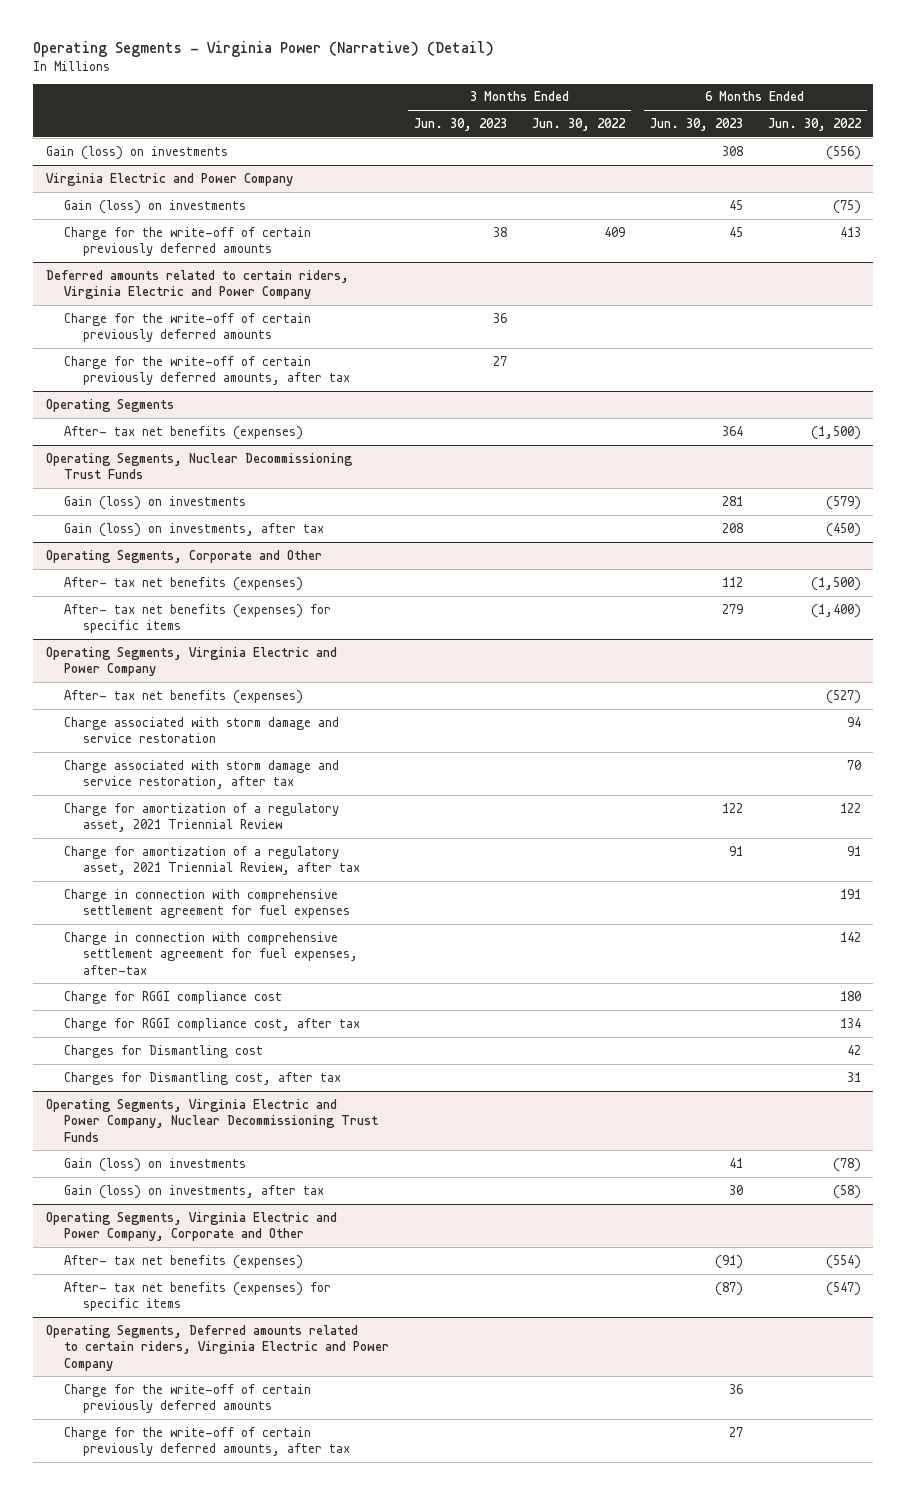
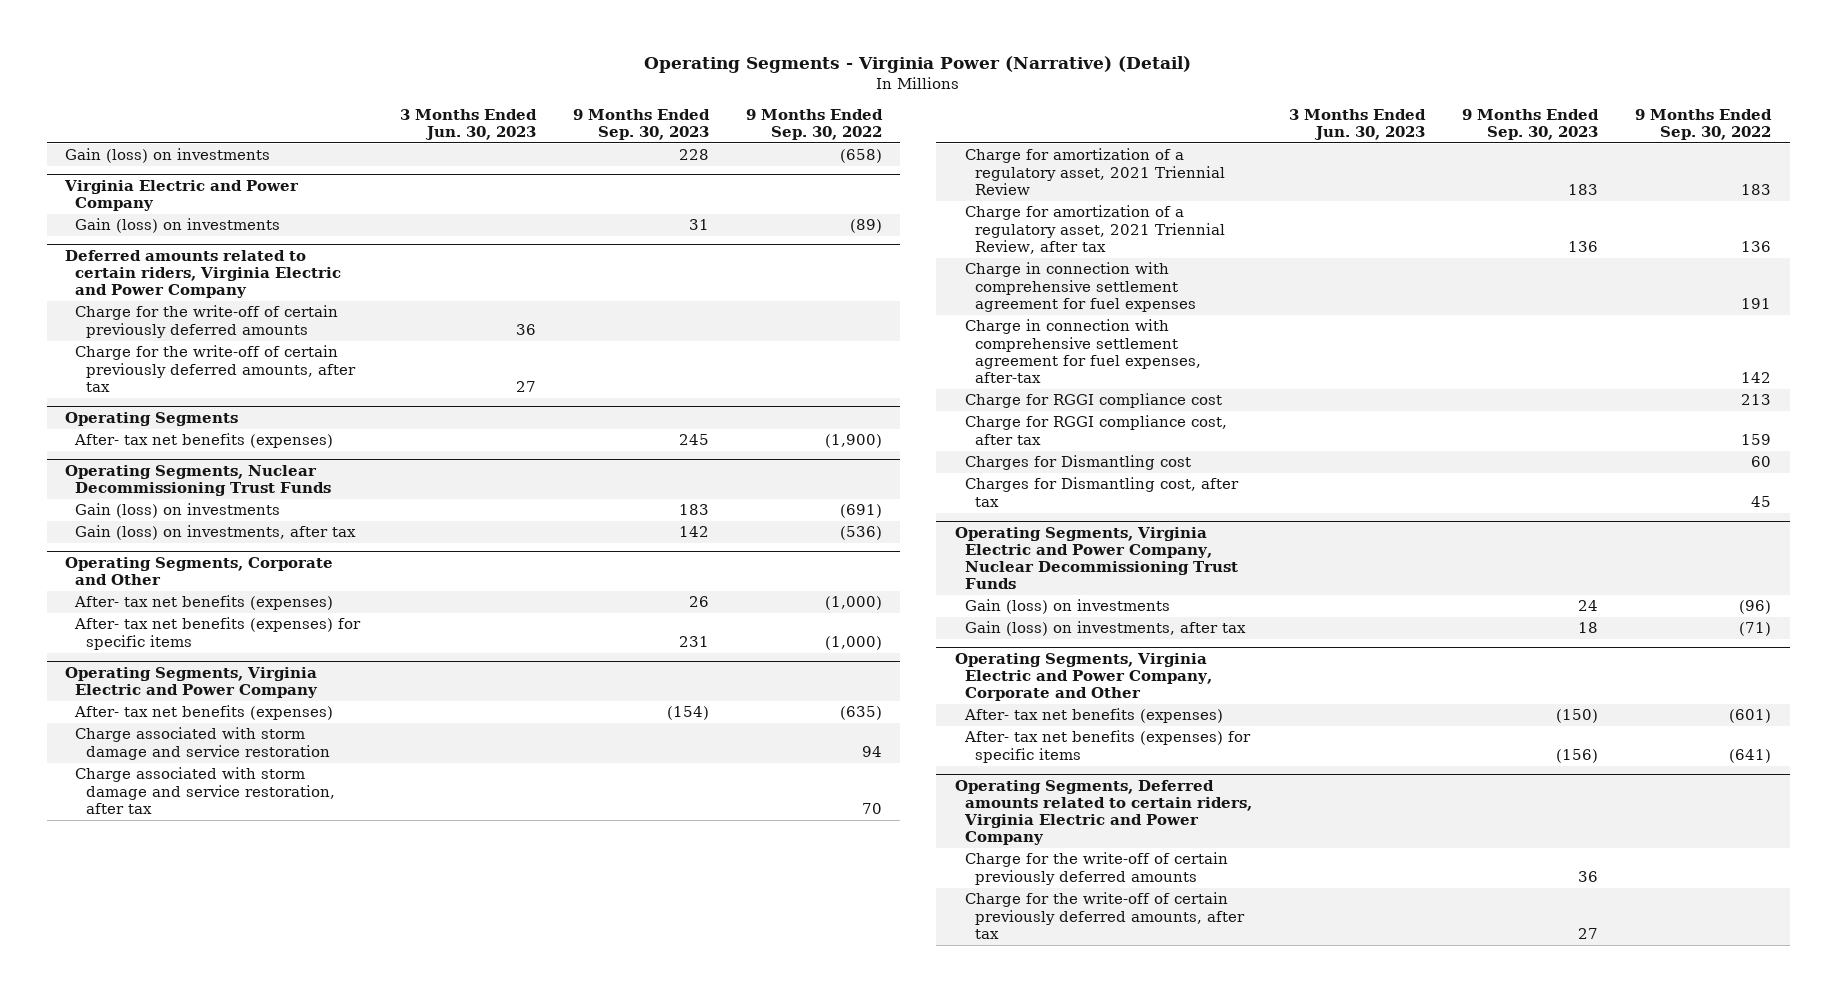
- | 3 Months Ended Jun. 30, 2023 | 3 Months Ended Jun. 30, 2022 | 6 Months Ended Jun. 30, 2023 | 6 Months Ended Jun. 30, 2022
+ | 3 Months Ended Jun. 30, 2023 | 9 Months Ended Sep. 30, 2023 | 9 Months Ended Sep. 30, 2022
@ Virginia Electric and Power Company
- Charge for the write-off of certain previously deferred amounts | 38 | 409 | 45 | 413

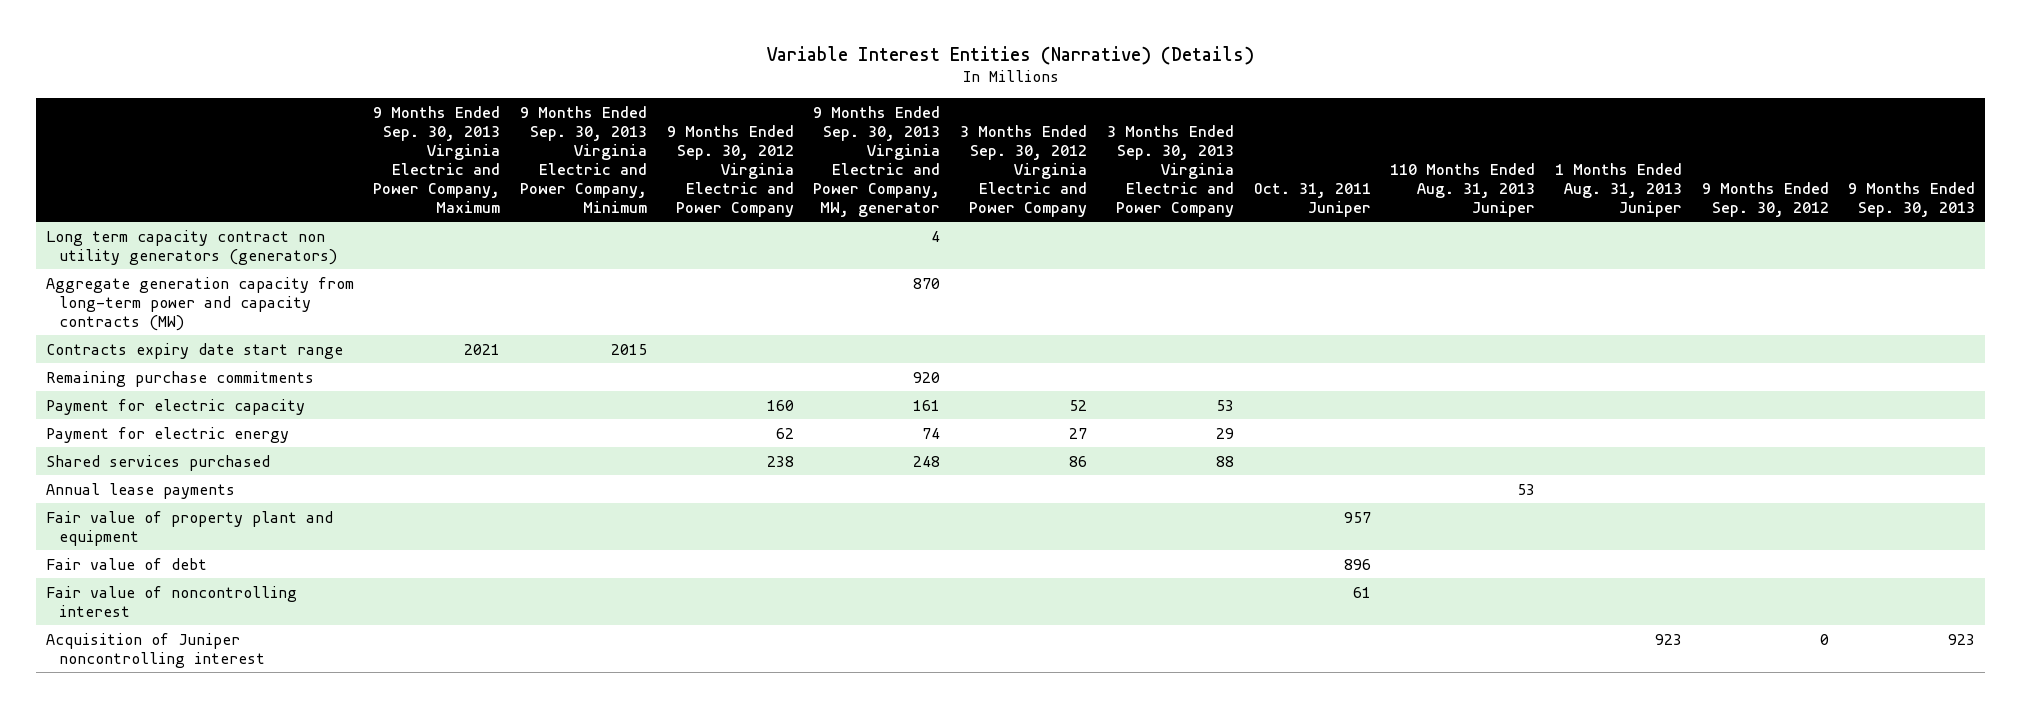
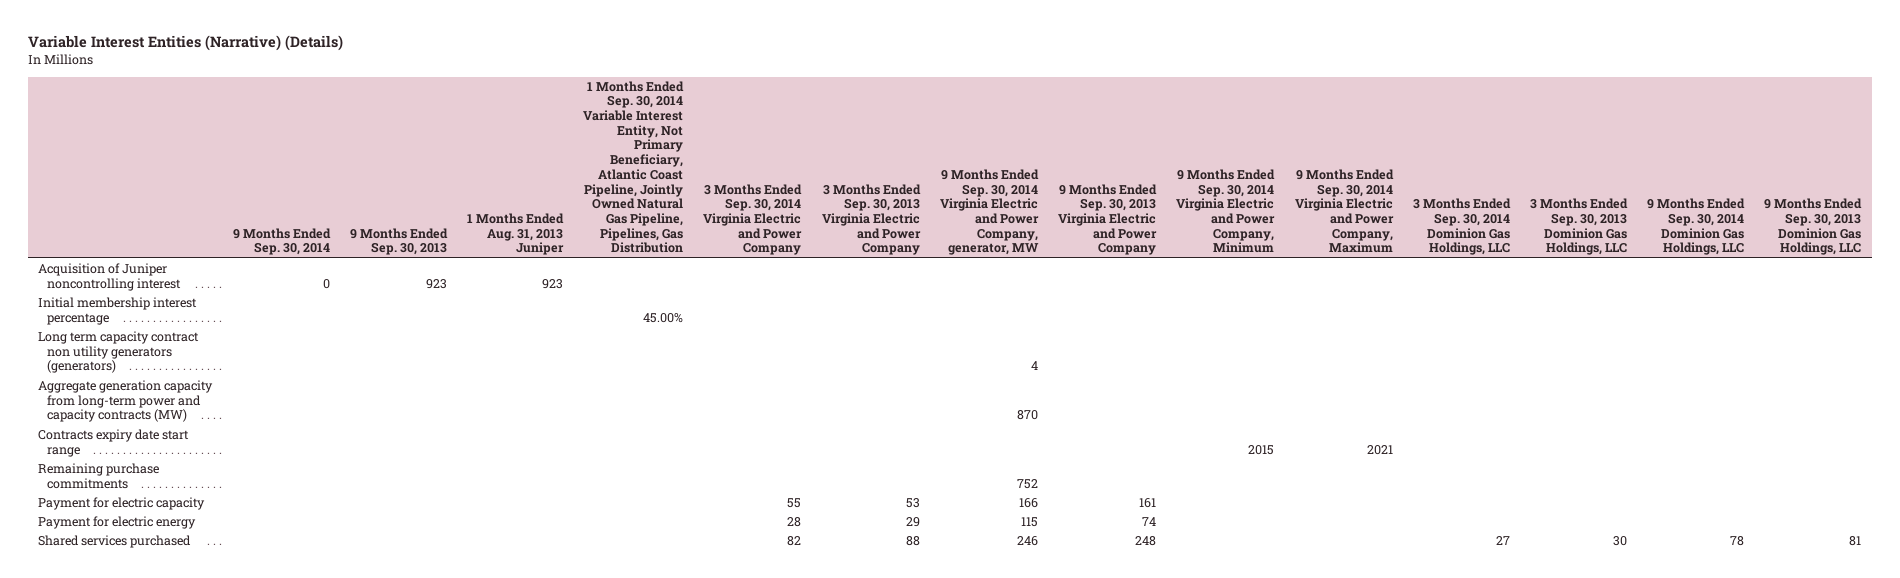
- | 9 Months Ended Sep. 30, 2013 Virginia Electric and Power Company, Maximum | 9 Months Ended Sep. 30, 2013 Virginia Electric and Power Company, Minimum | 9 Months Ended Sep. 30, 2012 Virginia Electric and Power Company | 9 Months Ended Sep. 30, 2013 Virginia Electric and Power Company, MW, generator | 3 Months Ended Sep. 30, 2012 Virginia Electric and Power Company | 3 Months Ended Sep. 30, 2013 Virginia Electric and Power Company | Oct. 31, 2011 Juniper | 110 Months Ended Aug. 31, 2013 Juniper | 1 Months Ended Aug. 31, 2013 Juniper | 9 Months Ended Sep. 30, 2012 | 9 Months Ended Sep. 30, 2013
+ | 9 Months Ended Sep. 30, 2014 | 9 Months Ended Sep. 30, 2013 | 1 Months Ended Aug. 31, 2013 Juniper | 1 Months Ended Sep. 30, 2014 Variable Interest Entity, Not Primary Beneficiary, Atlantic Coast Pipeline, Jointly Owned Natural Gas Pipeline, Pipelines, Gas Distribution | 3 Months Ended Sep. 30, 2014 Virginia Electric and Power Company | 3 Months Ended Sep. 30, 2013 Virginia Electric and Power Company | 9 Months Ended Sep. 30, 2014 Virginia Electric and Power Company, generator, MW | 9 Months Ended Sep. 30, 2013 Virginia Electric and Power Company | 9 Months Ended Sep. 30, 2014 Virginia Electric and Power Company, Minimum | 9 Months Ended Sep. 30, 2014 Virginia Electric and Power Company, Maximum | 3 Months Ended Sep. 30, 2014 Dominion Gas Holdings, LLC | 3 Months Ended Sep. 30, 2013 Dominion Gas Holdings, LLC | 9 Months Ended Sep. 30, 2014 Dominion Gas Holdings, LLC | 9 Months Ended Sep. 30, 2013 Dominion Gas Holdings, LLC
moved up: Acquisition of Juniper noncontrolling interest | 0 | 923 | 923 | | | | | | | | | | |
+ Initial membership interest percentage | | | | 45.00% | | | | | | | | | |
- Annual lease payments | | | | | | | | 53 | | |
- Fair value of property plant and equipment | | | | | | | 957 | | | |
- Fair value of debt | | | | | | | 896 | | | |
- Fair value of noncontrolling interest | | | | | | | 61 | | | |

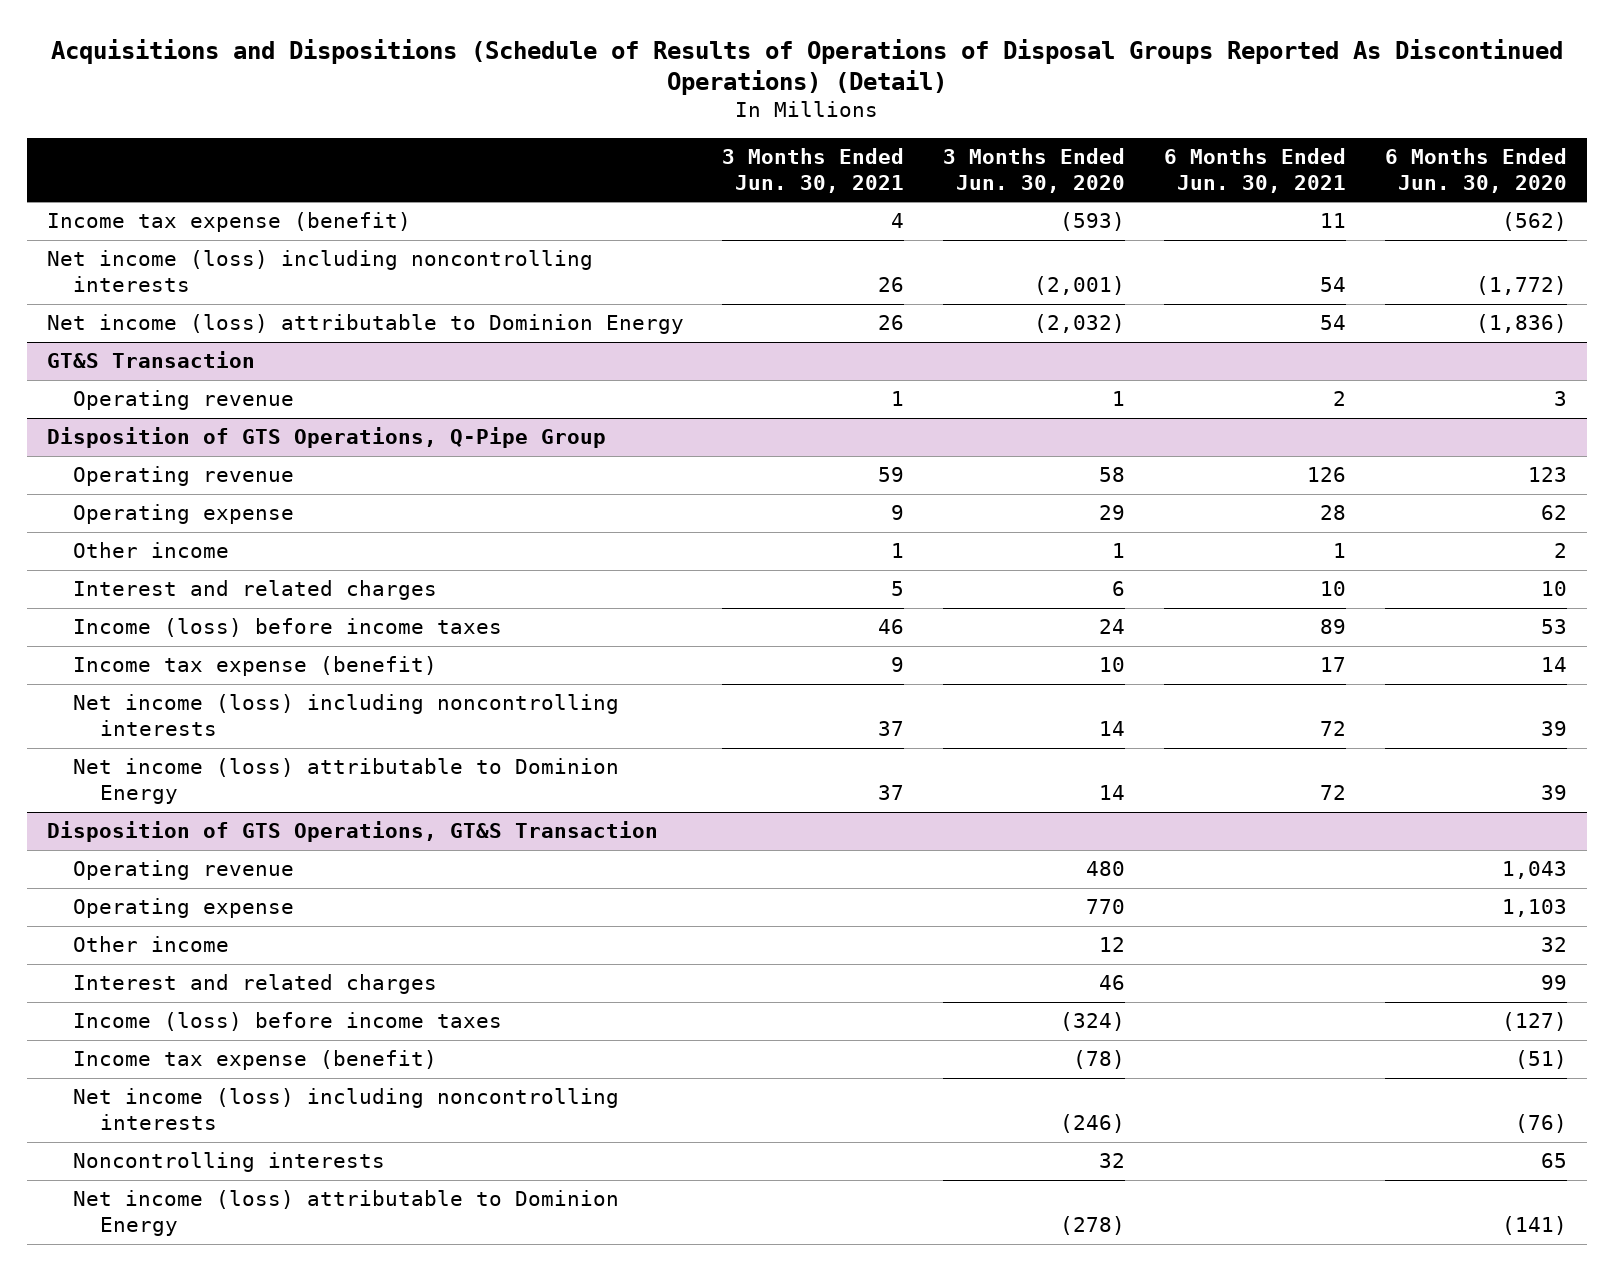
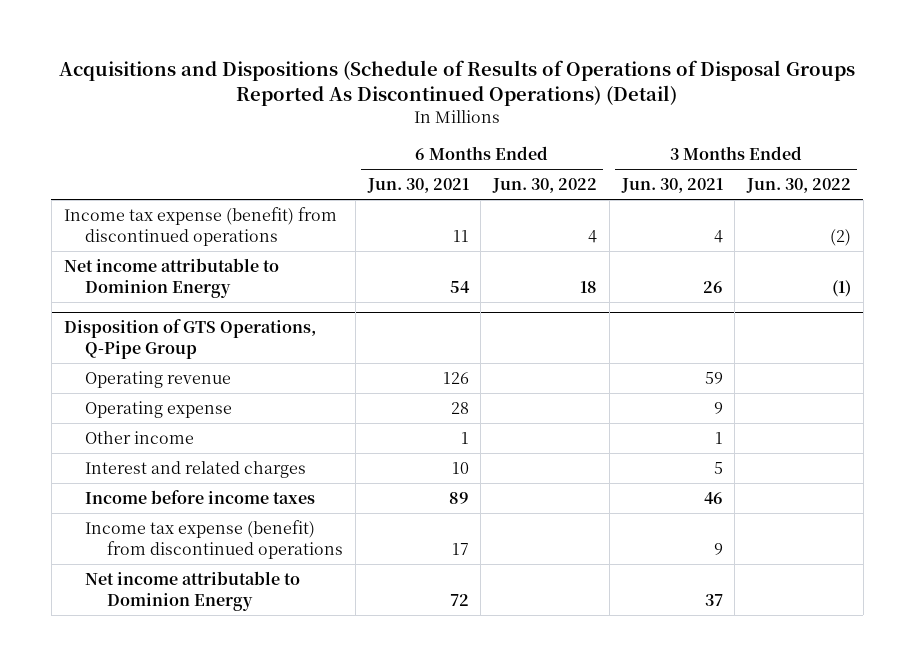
- | 3 Months Ended Jun. 30, 2021 | 3 Months Ended Jun. 30, 2020 | 6 Months Ended Jun. 30, 2021 | 6 Months Ended Jun. 30, 2020
+ | 6 Months Ended Jun. 30, 2021 | 6 Months Ended Jun. 30, 2022 | 3 Months Ended Jun. 30, 2021 | 3 Months Ended Jun. 30, 2022
- Income tax expense (benefit) | 4 | (593) | 11 | (562)
- Net income (loss) including noncontrolling interests | 26 | (2,001) | 54 | (1,772)
- Net income (loss) attributable to Dominion Energy | 26 | (2,032) | 54 | (1,836)
- GT&S Transaction
- Operating revenue | 1 | 1 | 2 | 3
+ Income tax expense (benefit) from discontinued operations | 11 | 4 | 4 | (2)
+ Net income attributable to Dominion Energy | 54 | 18 | 26 | (1)
@ Disposition of GTS Operations, Q-Pipe Group
- Income (loss) before income taxes | 46 | 24 | 89 | 53
- Income tax expense (benefit) | 9 | 10 | 17 | 14
- Net income (loss) including noncontrolling interests | 37 | 14 | 72 | 39
- Net income (loss) attributable to Dominion Energy | 37 | 14 | 72 | 39
- Disposition of GTS Operations, GT&S Transaction
- Operating revenue | | 480 | | 1,043
- Operating expense | | 770 | | 1,103
- Other income | | 12 | | 32
- Interest and related charges | | 46 | | 99
- Income (loss) before income taxes | | (324) | | (127)
- Income tax expense (benefit) | | (78) | | (51)
- Net income (loss) including noncontrolling interests | | (246) | | (76)
- Noncontrolling interests | | 32 | | 65
- Net income (loss) attributable to Dominion Energy | | (278) | | (141)
@ Disposition of GTS Operations, Q-Pipe Group
+ Income before income taxes | 89 | | 46 |
+ Income tax expense (benefit) from discontinued operations | 17 | | 9 |
+ Net income attributable to Dominion Energy | 72 | | 37 |

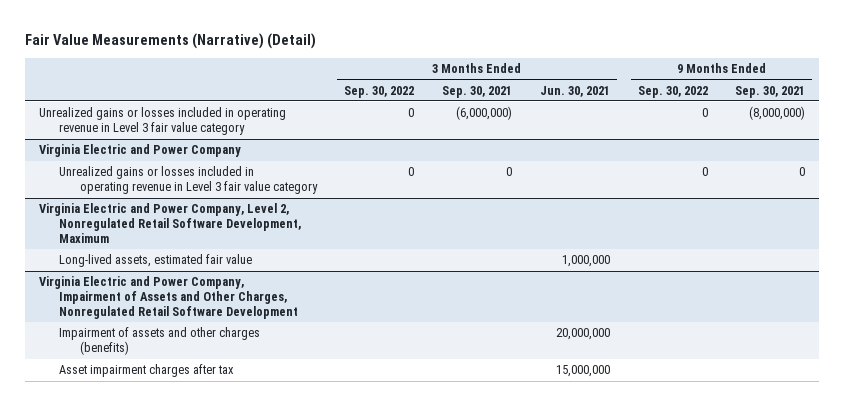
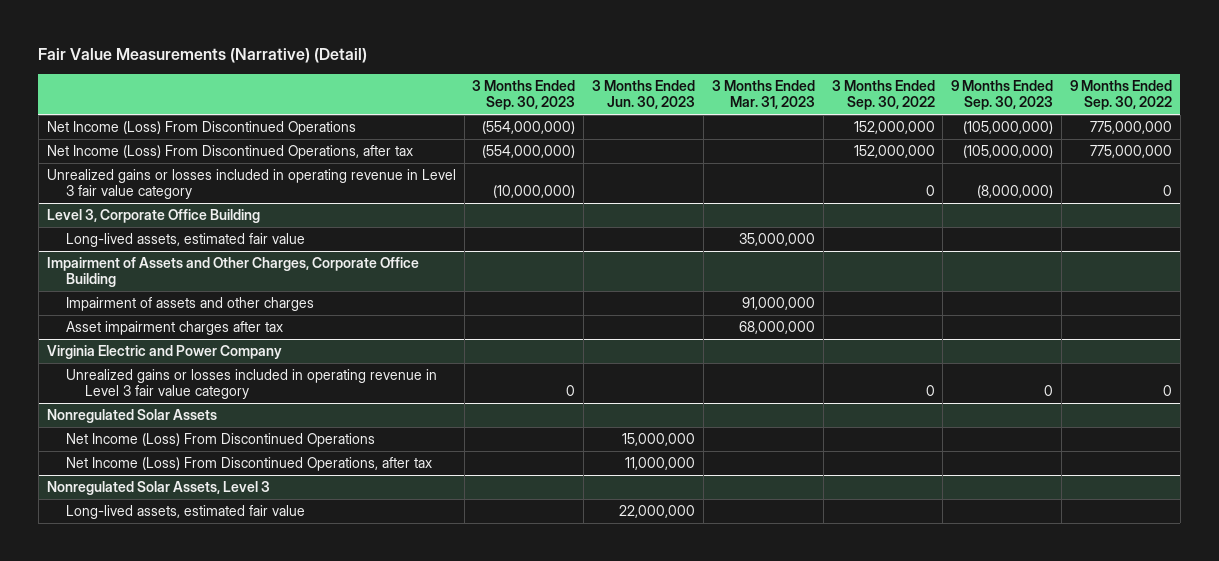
- | 3 Months Ended Sep. 30, 2022 | 3 Months Ended Sep. 30, 2021 | 3 Months Ended Jun. 30, 2021 | 9 Months Ended Sep. 30, 2022 | 9 Months Ended Sep. 30, 2021
+ | 3 Months Ended Sep. 30, 2023 | 3 Months Ended Jun. 30, 2023 | 3 Months Ended Mar. 31, 2023 | 3 Months Ended Sep. 30, 2022 | 9 Months Ended Sep. 30, 2023 | 9 Months Ended Sep. 30, 2022
+ Net Income (Loss) From Discontinued Operations | (554,000,000) | | | 152,000,000 | (105,000,000) | 775,000,000
+ Net Income (Loss) From Discontinued Operations, after tax | (554,000,000) | | | 152,000,000 | (105,000,000) | 775,000,000
+ Level 3, Corporate Office Building
+ Long-lived assets, estimated fair value | | | 35,000,000 | | |
+ Impairment of Assets and Other Charges, Corporate Office Building
+ Impairment of assets and other charges | | | 91,000,000 | | |
+ Asset impairment charges after tax | | | 68,000,000 | | |
- Virginia Electric and Power Company, Level 2, Nonregulated Retail Software Development, Maximum
- Long-lived assets, estimated fair value | | | 1,000,000 | |
- Virginia Electric and Power Company, Impairment of Assets and Other Charges, Nonregulated Retail Software Development
- Impairment of assets and other charges (benefits) | | | 20,000,000 | |
- Asset impairment charges after tax | | | 15,000,000 | |
+ Nonregulated Solar Assets
+ Net Income (Loss) From Discontinued Operations | | 15,000,000 | | | |
+ Net Income (Loss) From Discontinued Operations, after tax | | 11,000,000 | | | |
+ Nonregulated Solar Assets, Level 3
+ Long-lived assets, estimated fair value | | 22,000,000 | | | |

